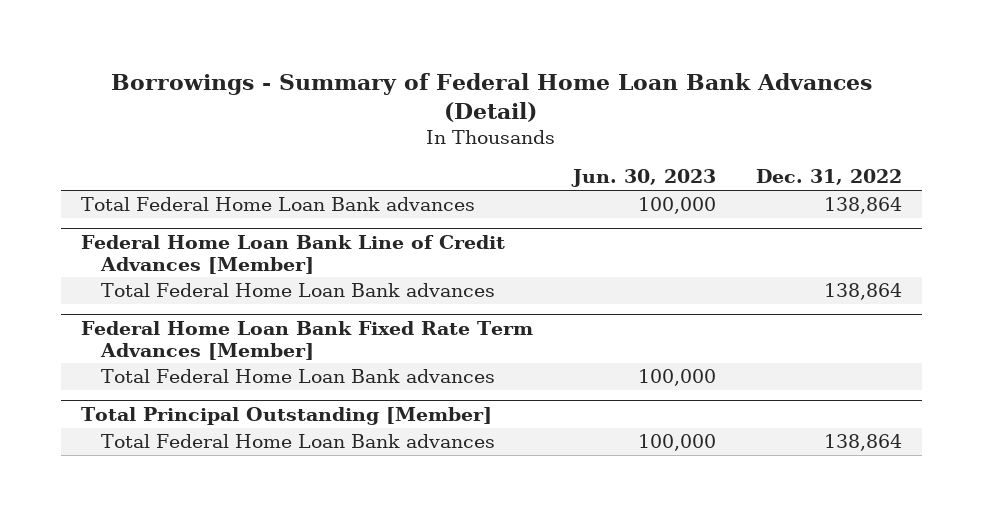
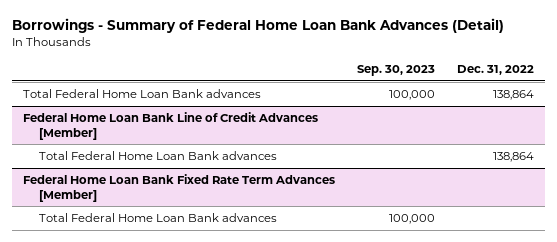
- | Jun. 30, 2023 | Dec. 31, 2022
+ | Sep. 30, 2023 | Dec. 31, 2022
- Total Principal Outstanding [Member]
- Total Federal Home Loan Bank advances | 100,000 | 138,864

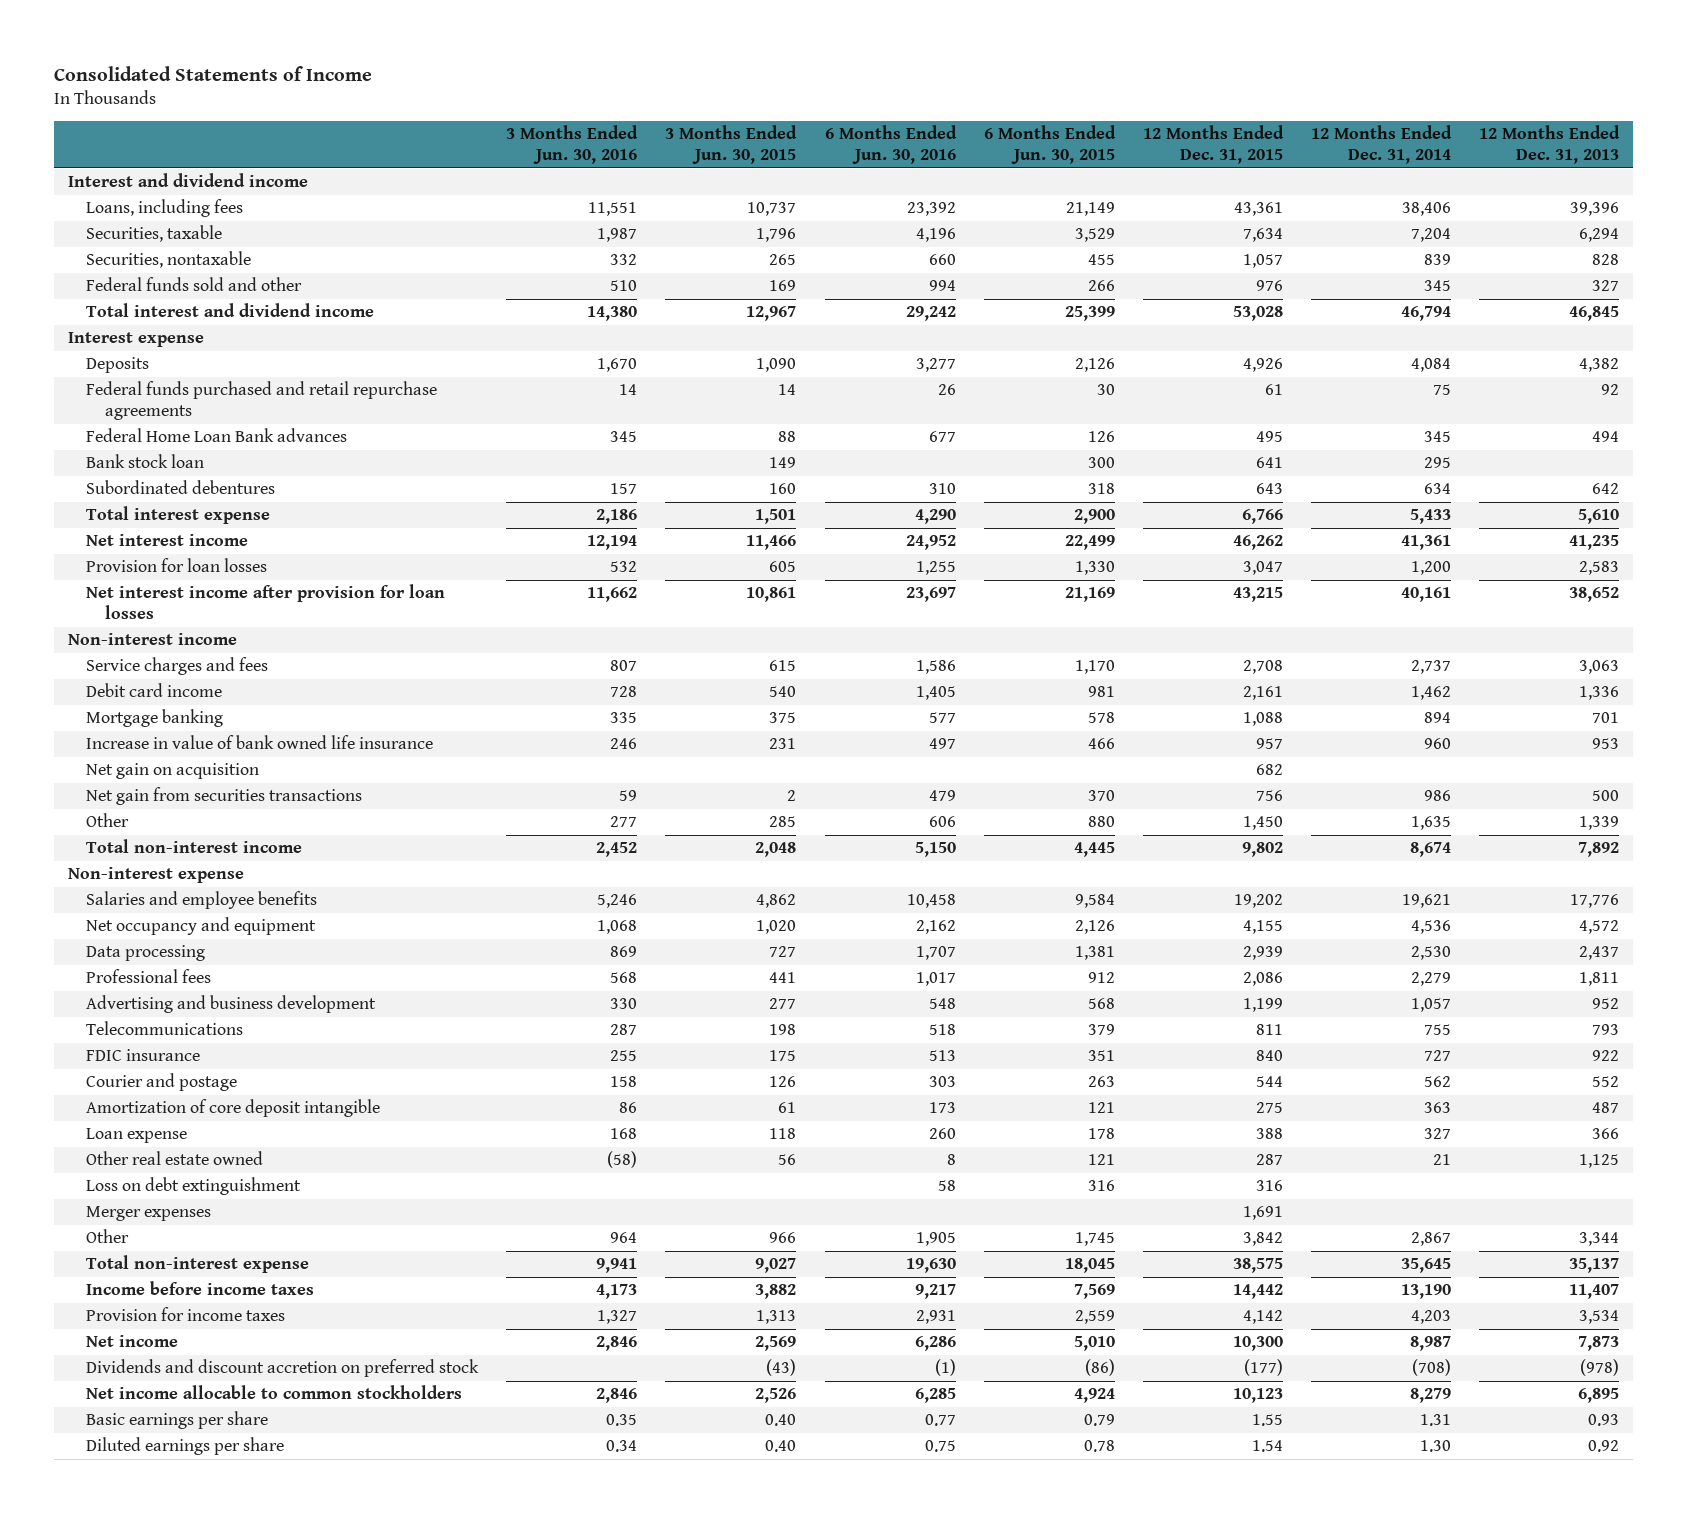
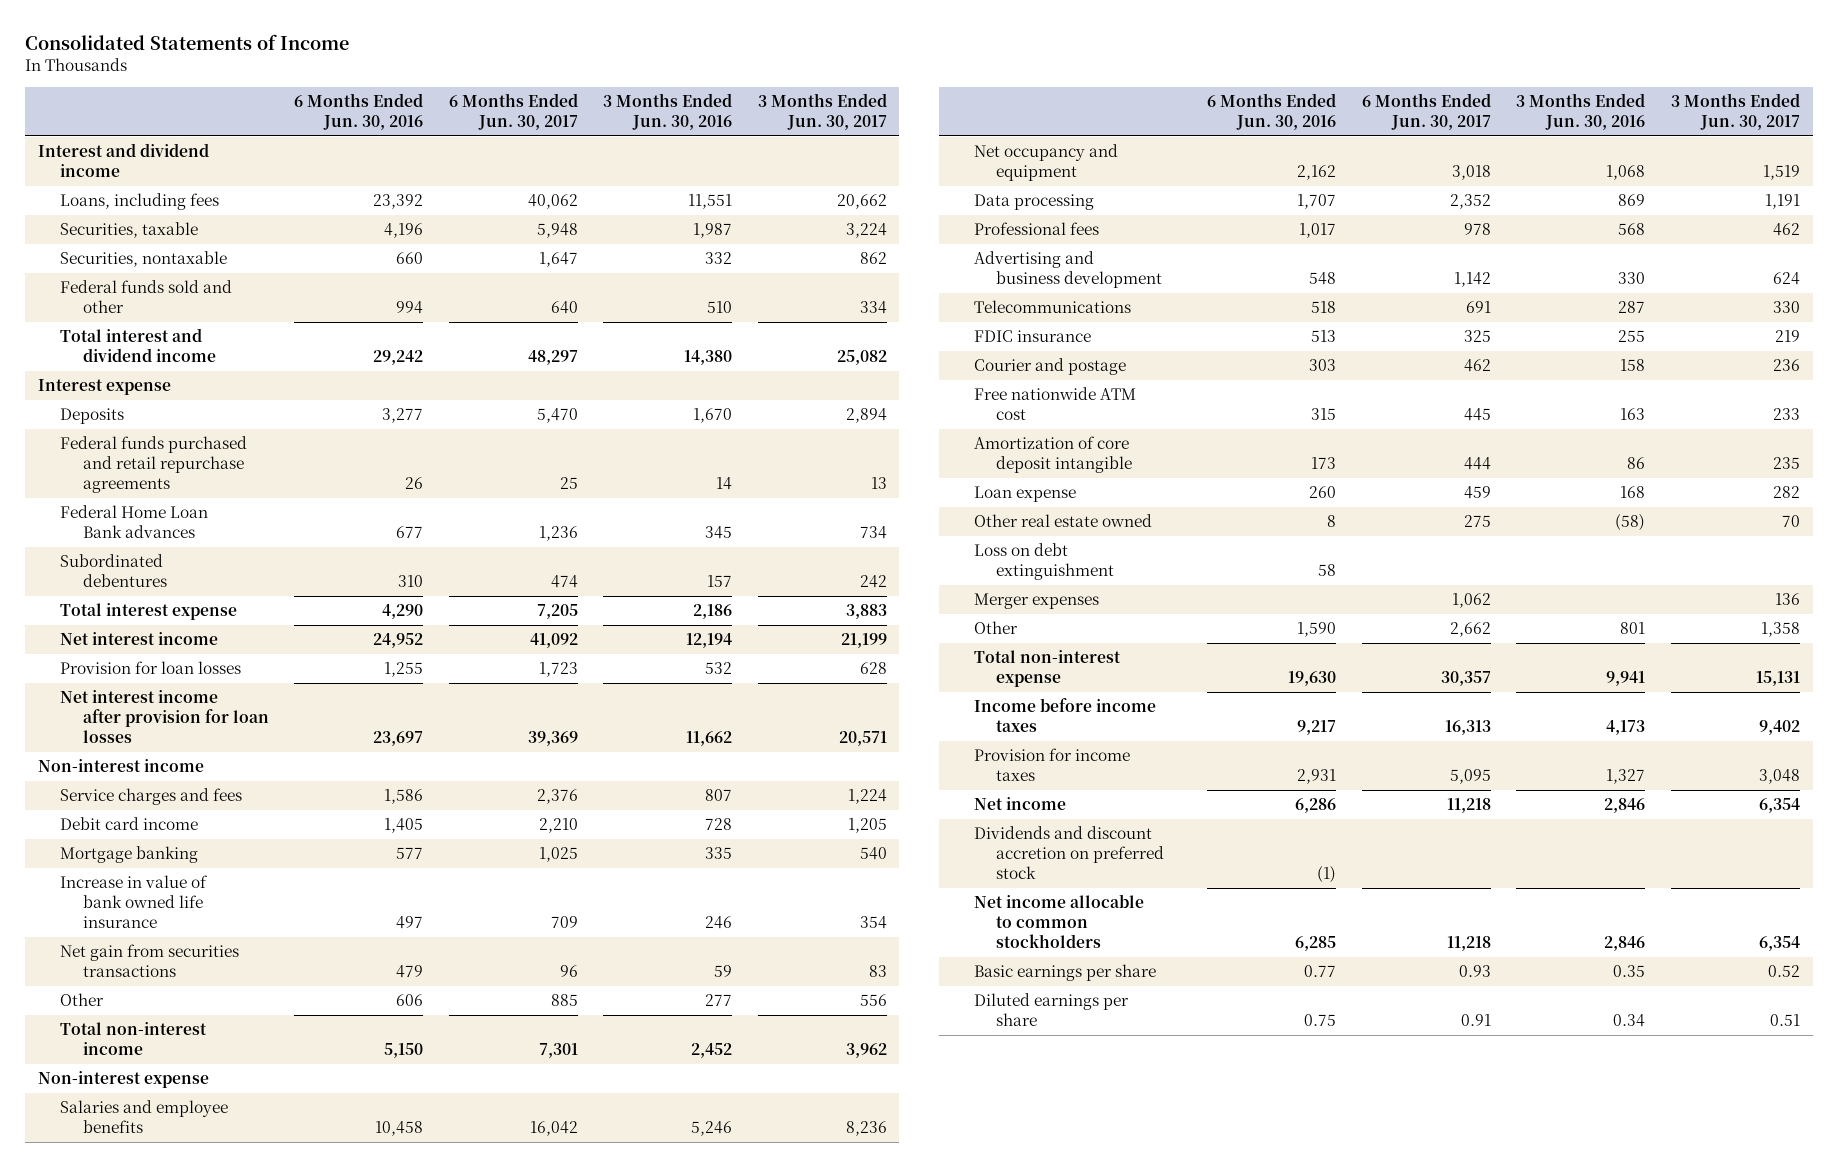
- | 3 Months Ended Jun. 30, 2016 | 3 Months Ended Jun. 30, 2015 | 6 Months Ended Jun. 30, 2016 | 6 Months Ended Jun. 30, 2015 | 12 Months Ended Dec. 31, 2015 | 12 Months Ended Dec. 31, 2014 | 12 Months Ended Dec. 31, 2013
+ | 6 Months Ended Jun. 30, 2016 | 6 Months Ended Jun. 30, 2017 | 3 Months Ended Jun. 30, 2016 | 3 Months Ended Jun. 30, 2017
- Bank stock loan | | 149 | | 300 | 641 | 295 |
- Net gain on acquisition | | | | | 682 | |
+ Free nationwide ATM cost | 315 | 445 | 163 | 233
- Other | 964 | 966 | 1,905 | 1,745 | 3,842 | 2,867 | 3,344
+ Other | 1,590 | 2,662 | 801 | 1,358

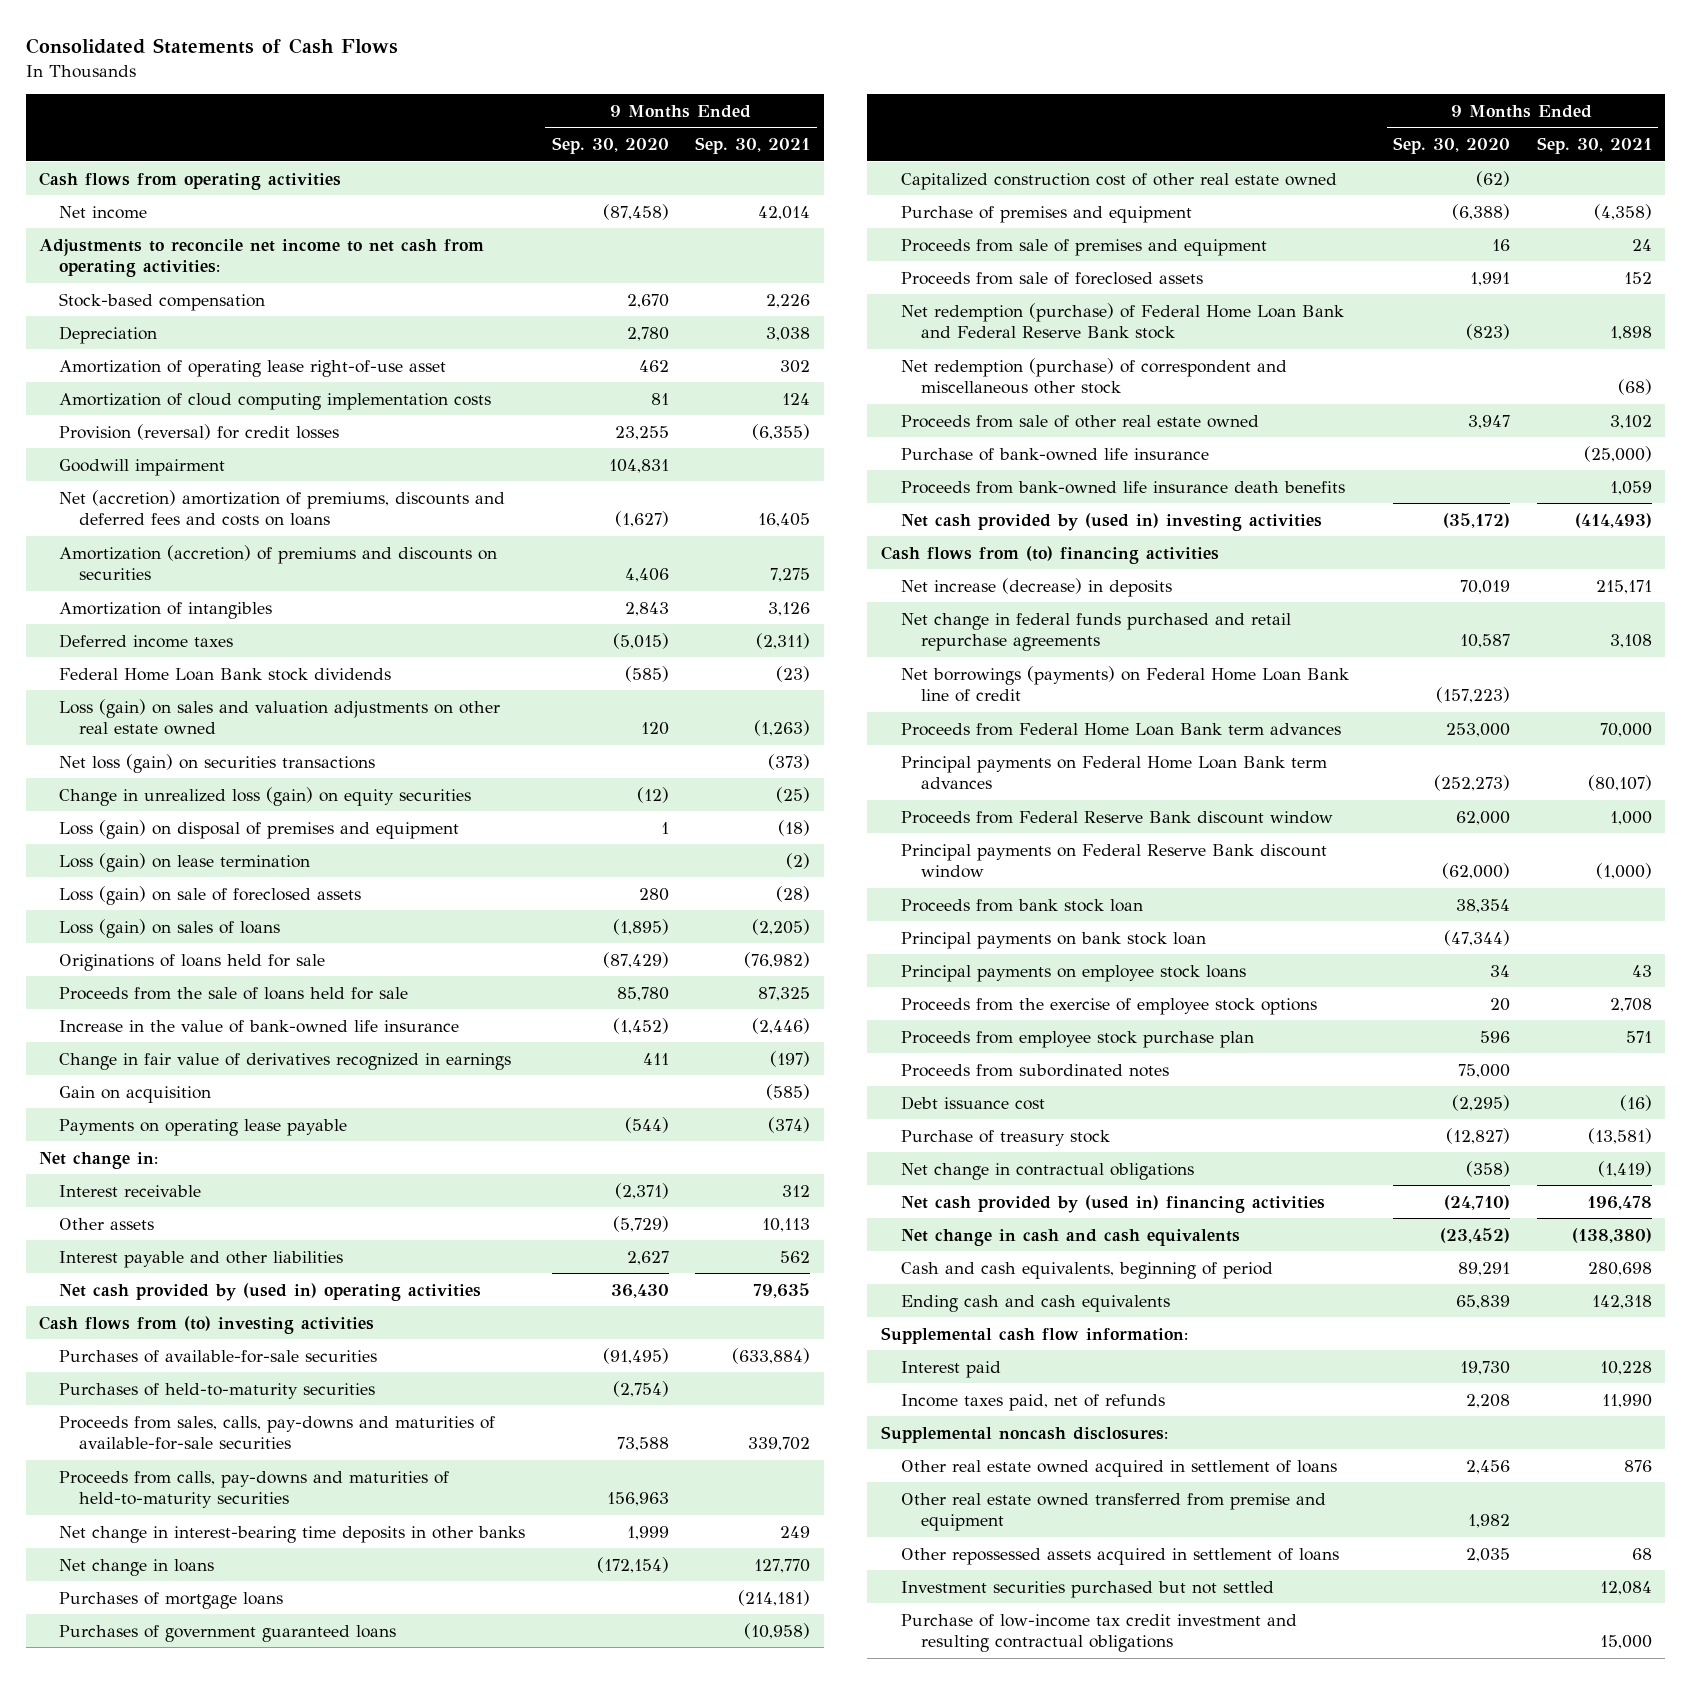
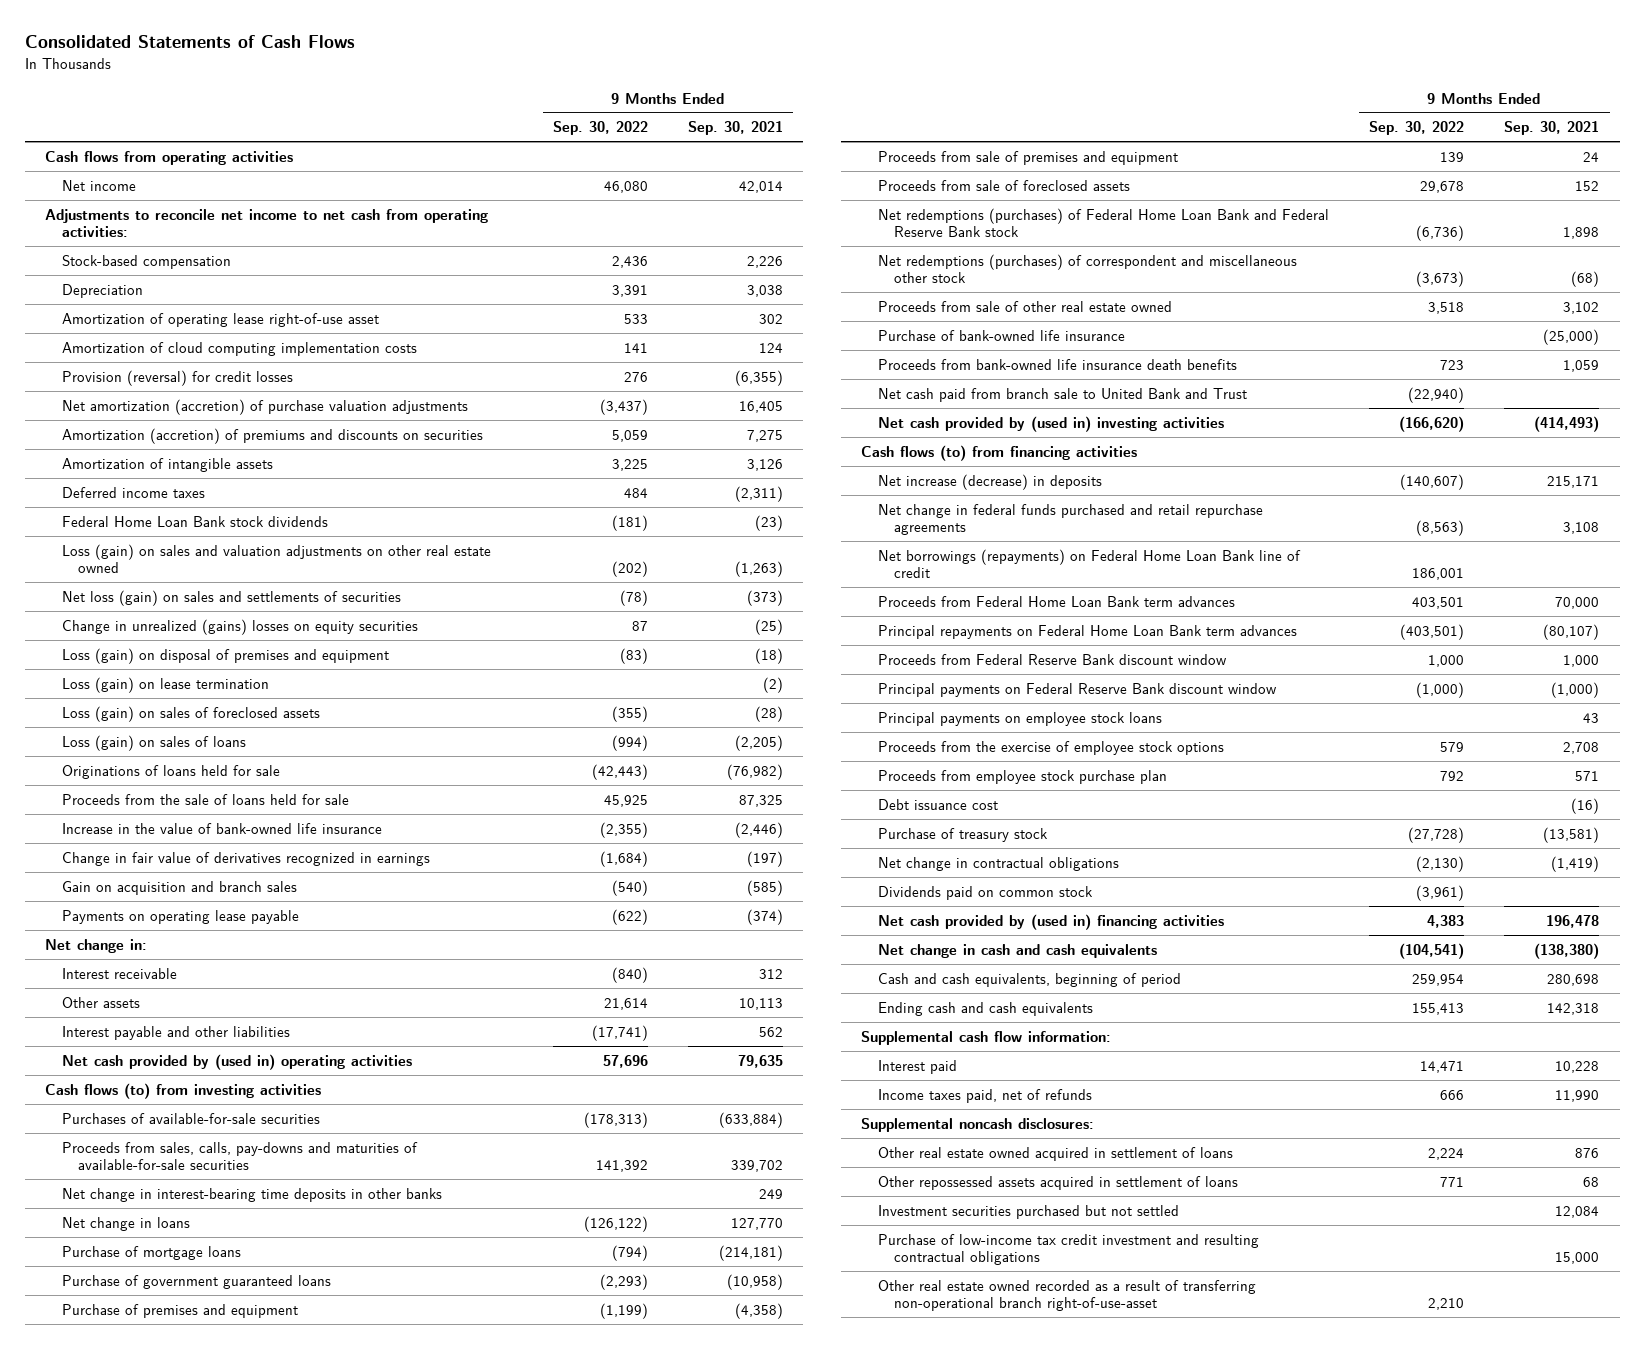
- | 9 Months Ended Sep. 30, 2020 | 9 Months Ended Sep. 30, 2021
+ | 9 Months Ended Sep. 30, 2022 | 9 Months Ended Sep. 30, 2021
- Goodwill impairment | 104,831 |
- Net (accretion) amortization of premiums, discounts and deferred fees and costs on loans | (1,627) | 16,405
+ Net amortization (accretion) of purchase valuation adjustments | (3,437) | 16,405
- Amortization of intangibles | 2,843 | 3,126
+ Amortization of intangible assets | 3,225 | 3,126
- Net loss (gain) on securities transactions | | (373)
- Change in unrealized loss (gain) on equity securities | (12) | (25)
+ Net loss (gain) on sales and settlements of securities | (78) | (373)
+ Change in unrealized (gains) losses on equity securities | 87 | (25)
- Loss (gain) on sale of foreclosed assets | 280 | (28)
+ Loss (gain) on sales of foreclosed assets | (355) | (28)
- Gain on acquisition | | (585)
+ Gain on acquisition and branch sales | (540) | (585)
- Cash flows from (to) investing activities
+ Cash flows (to) from investing activities
- Purchases of held-to-maturity securities | (2,754) |
- Proceeds from calls, pay-downs and maturities of held-to-maturity securities | 156,963 |
- Purchases of mortgage loans | | (214,181)
- Purchases of government guaranteed loans | | (10,958)
- Capitalized construction cost of other real estate owned | (62) |
+ Purchase of mortgage loans | (794) | (214,181)
+ Purchase of government guaranteed loans | (2,293) | (10,958)
- Net redemption (purchase) of Federal Home Loan Bank and Federal Reserve Bank stock | (823) | 1,898
- Net redemption (purchase) of correspondent and miscellaneous other stock | | (68)
+ Net redemptions (purchases) of Federal Home Loan Bank and Federal Reserve Bank stock | (6,736) | 1,898
+ Net redemptions (purchases) of correspondent and miscellaneous other stock | (3,673) | (68)
+ Net cash paid from branch sale to United Bank and Trust | (22,940) |
- Cash flows from (to) financing activities
+ Cash flows (to) from financing activities
- Net borrowings (payments) on Federal Home Loan Bank line of credit | (157,223) |
+ Net borrowings (repayments) on Federal Home Loan Bank line of credit | 186,001 |
- Principal payments on Federal Home Loan Bank term advances | (252,273) | (80,107)
+ Principal repayments on Federal Home Loan Bank term advances | (403,501) | (80,107)
- Proceeds from bank stock loan | 38,354 |
- Principal payments on bank stock loan | (47,344) |
- Proceeds from subordinated notes | 75,000 |
+ Dividends paid on common stock | (3,961) |
- Other real estate owned transferred from premise and equipment | 1,982 |
+ Other real estate owned recorded as a result of transferring non-operational branch right-of-use-asset | 2,210 |

